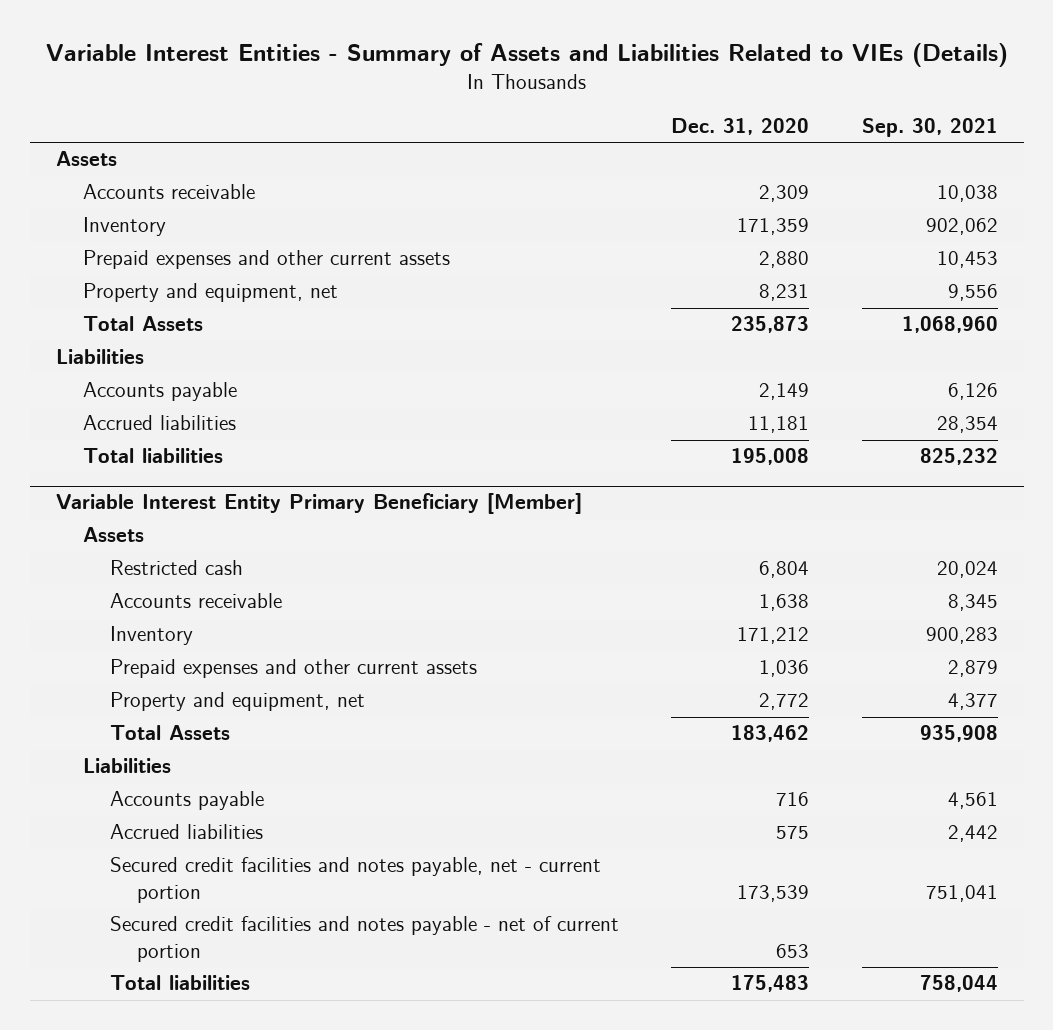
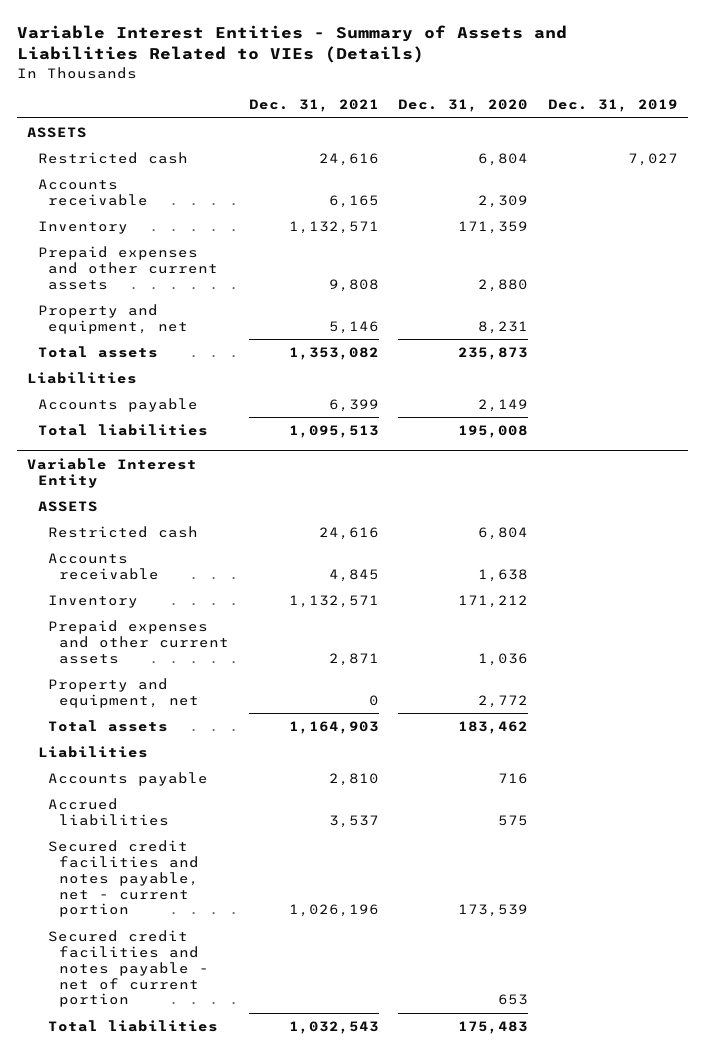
- | Dec. 31, 2020 | Sep. 30, 2021
+ | Dec. 31, 2021 | Dec. 31, 2020 | Dec. 31, 2019
- Assets
+ ASSETS
+ Restricted cash | 24,616 | 6,804 | 7,027
- Total Assets | 235,873 | 1,068,960
+ Total assets | 1,353,082 | 235,873 |
- Accrued liabilities | 11,181 | 28,354
- Variable Interest Entity Primary Beneficiary [Member]
- Assets
+ Variable Interest Entity
+ ASSETS
- Total Assets | 183,462 | 935,908
+ Total assets | 1,164,903 | 183,462 |

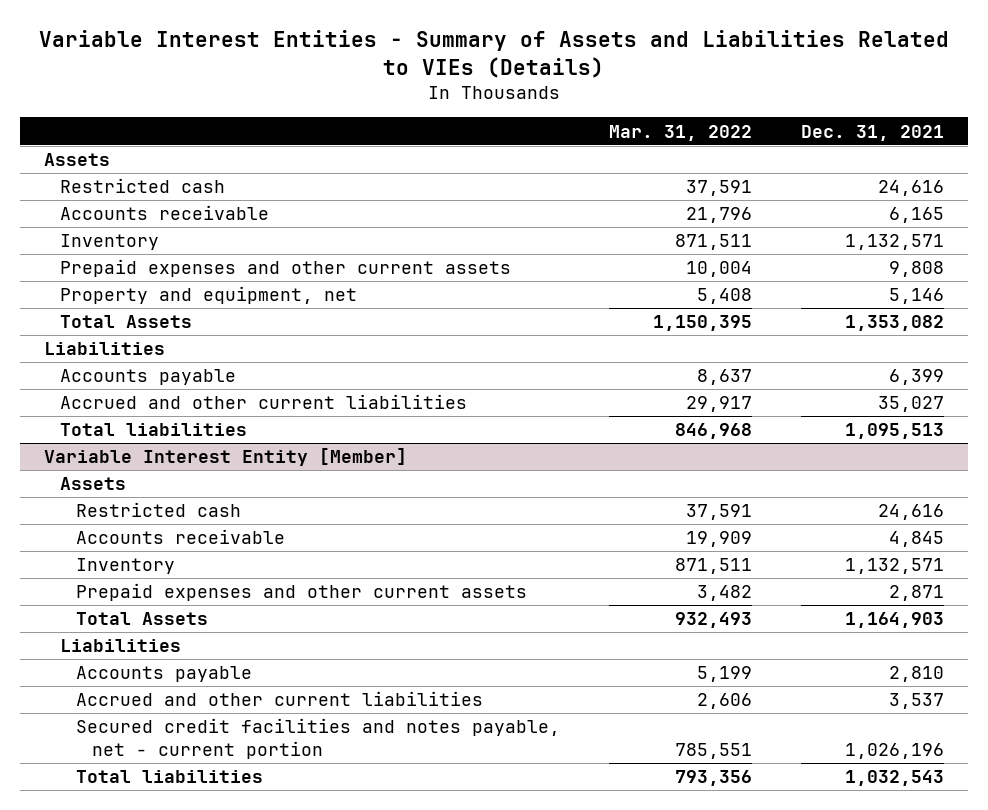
- | Dec. 31, 2021 | Dec. 31, 2020 | Dec. 31, 2019
+ | Mar. 31, 2022 | Dec. 31, 2021
- ASSETS
+ Assets
- Total assets | 1,353,082 | 235,873 |
+ Total Assets | 1,150,395 | 1,353,082
+ Accrued and other current liabilities | 29,917 | 35,027
- Variable Interest Entity
- ASSETS
+ Variable Interest Entity [Member]
+ Assets
- Property and equipment, net | 0 | 2,772 |
- Total assets | 1,164,903 | 183,462 |
+ Total Assets | 932,493 | 1,164,903
- Accrued liabilities | 3,537 | 575 |
+ Accrued and other current liabilities | 2,606 | 3,537
- Secured credit facilities and notes payable - net of current portion | | 653 |

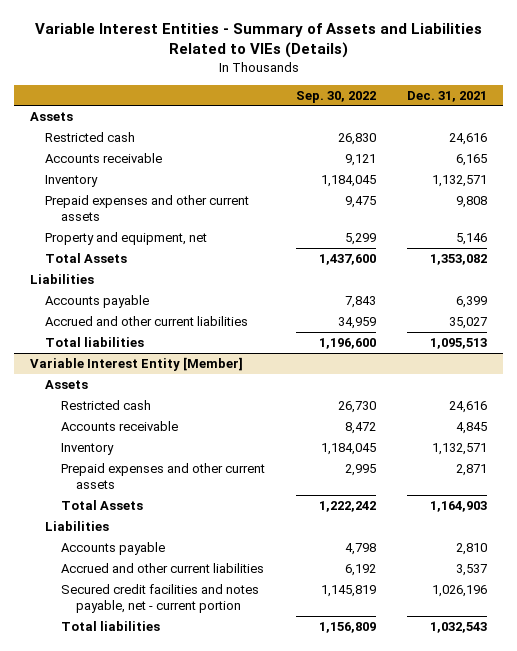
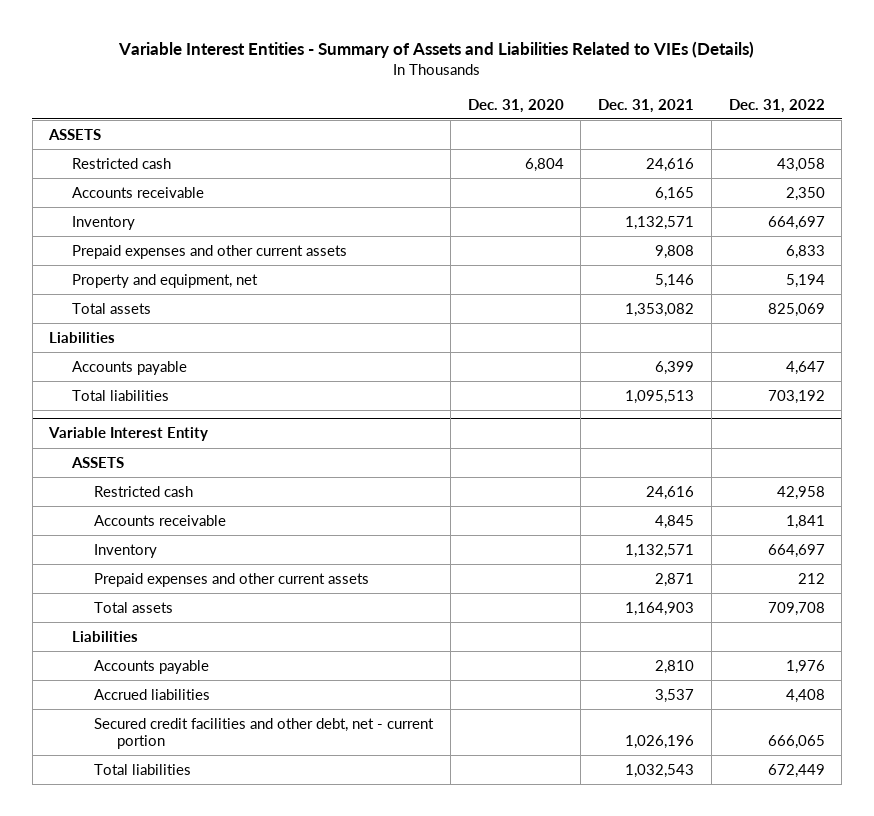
- | Sep. 30, 2022 | Dec. 31, 2021
+ | Dec. 31, 2020 | Dec. 31, 2021 | Dec. 31, 2022
- Assets
+ ASSETS
- Total Assets | 1,437,600 | 1,353,082
+ Total assets | | 1,353,082 | 825,069
- Accrued and other current liabilities | 34,959 | 35,027
- Variable Interest Entity [Member]
- Assets
+ Variable Interest Entity
+ ASSETS
- Total Assets | 1,222,242 | 1,164,903
+ Total assets | | 1,164,903 | 709,708
- Accrued and other current liabilities | 6,192 | 3,537
- Secured credit facilities and notes payable, net - current portion | 1,145,819 | 1,026,196
+ Accrued liabilities | | 3,537 | 4,408
+ Secured credit facilities and other debt, net - current portion | | 1,026,196 | 666,065

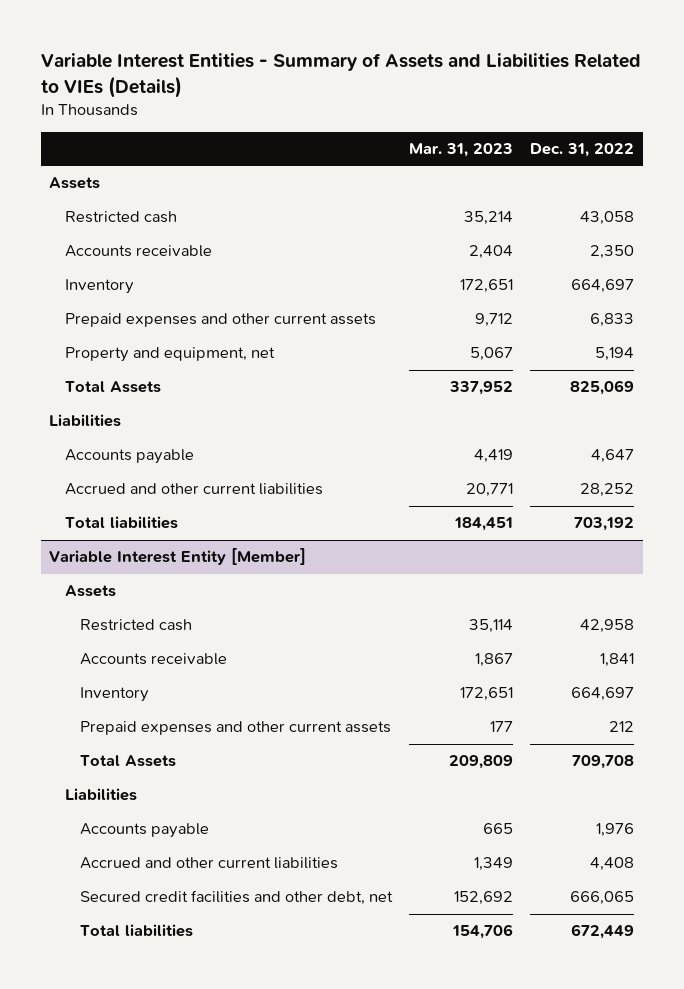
- | Dec. 31, 2020 | Dec. 31, 2021 | Dec. 31, 2022
+ | Mar. 31, 2023 | Dec. 31, 2022
- ASSETS
+ Assets
- Total assets | | 1,353,082 | 825,069
+ Total Assets | 337,952 | 825,069
+ Accrued and other current liabilities | 20,771 | 28,252
- Variable Interest Entity
- ASSETS
+ Variable Interest Entity [Member]
+ Assets
- Total assets | | 1,164,903 | 709,708
+ Total Assets | 209,809 | 709,708
- Accrued liabilities | | 3,537 | 4,408
- Secured credit facilities and other debt, net - current portion | | 1,026,196 | 666,065
+ Accrued and other current liabilities | 1,349 | 4,408
+ Secured credit facilities and other debt, net | 152,692 | 666,065

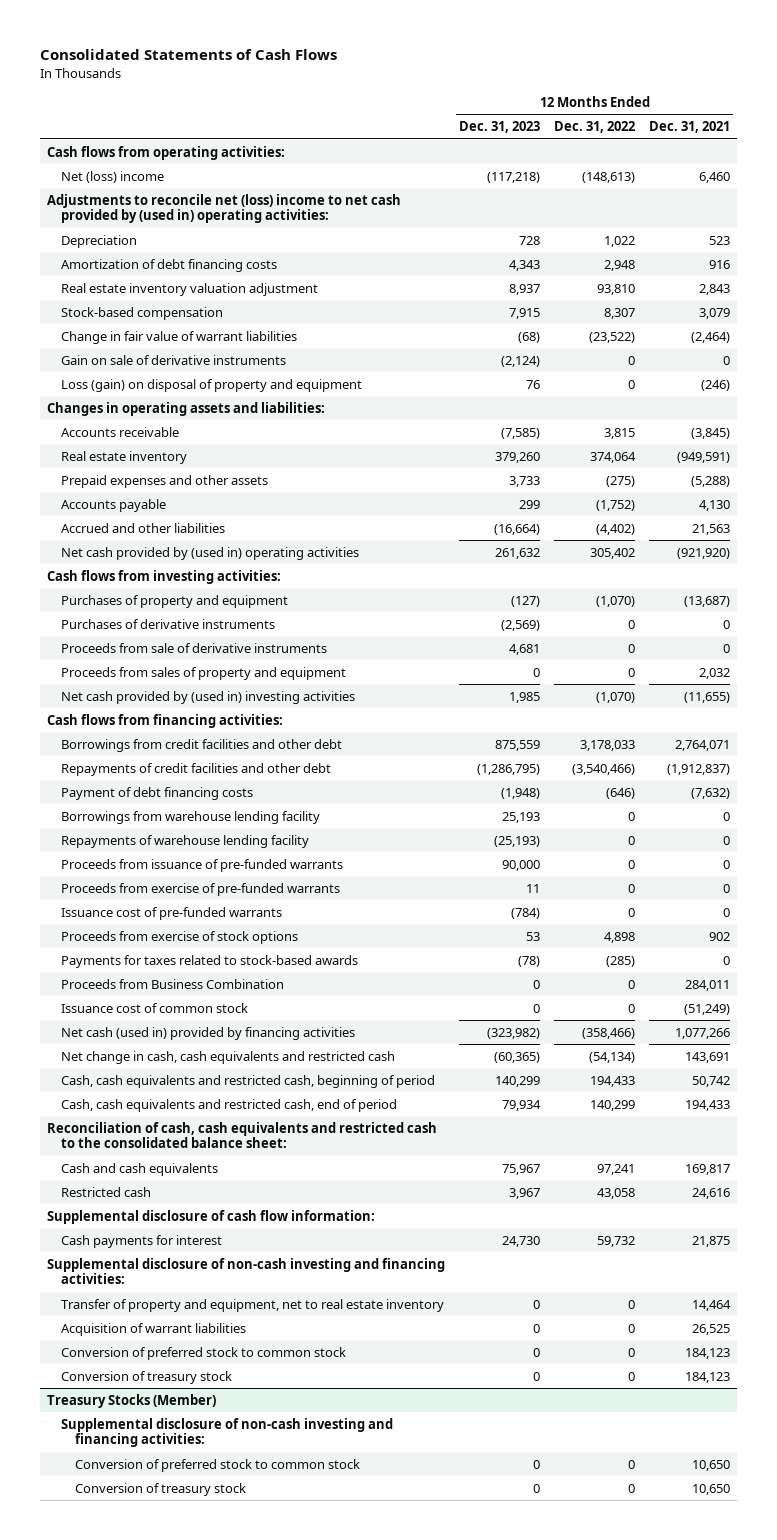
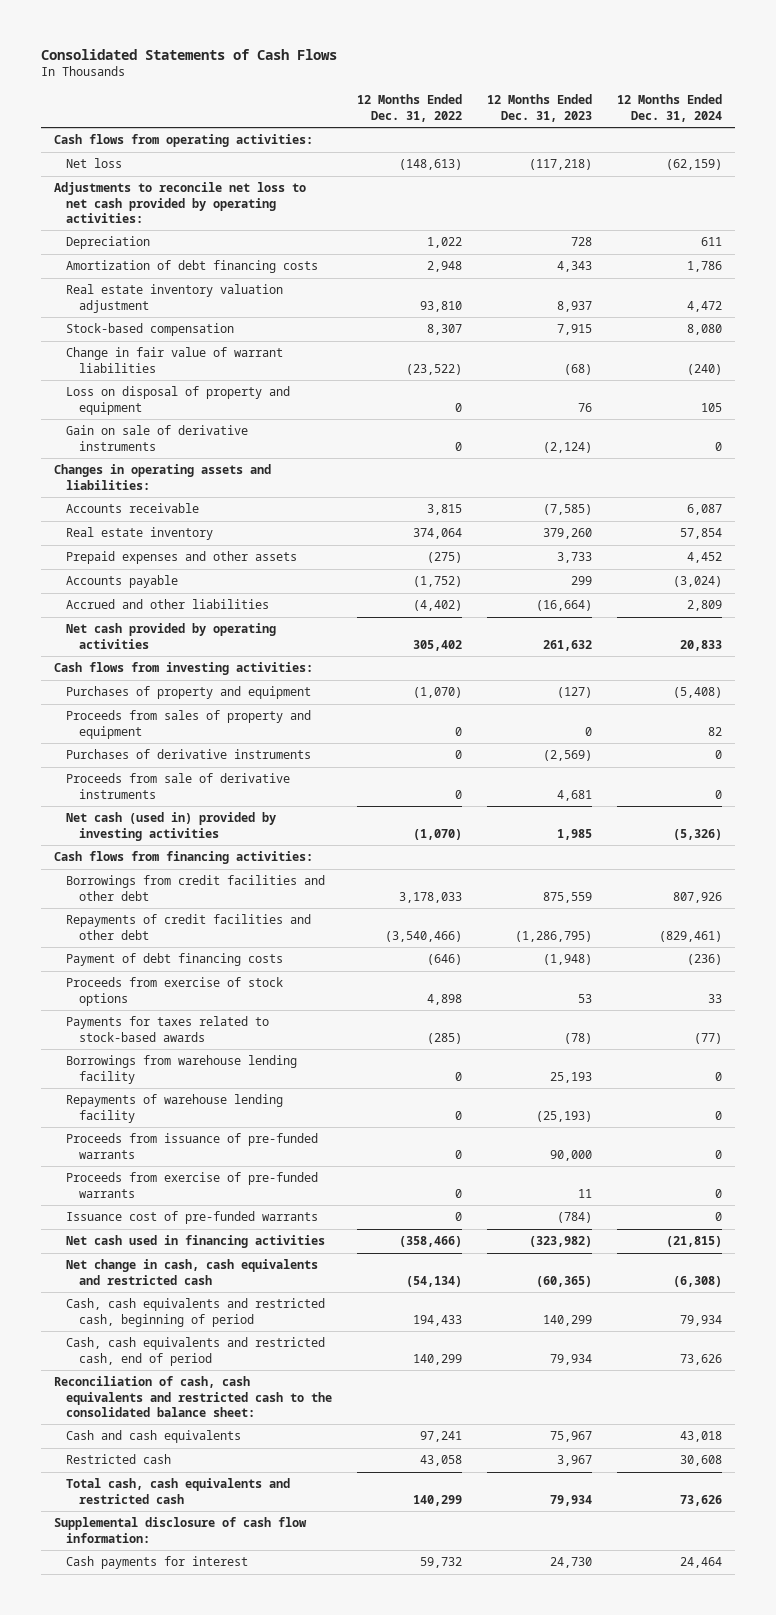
- | 12 Months Ended Dec. 31, 2023 | 12 Months Ended Dec. 31, 2022 | 12 Months Ended Dec. 31, 2021
+ | 12 Months Ended Dec. 31, 2022 | 12 Months Ended Dec. 31, 2023 | 12 Months Ended Dec. 31, 2024
- Net (loss) income | (117,218) | (148,613) | 6,460
- Adjustments to reconcile net (loss) income to net cash provided by (used in) operating activities:
+ Net loss | (148,613) | (117,218) | (62,159)
+ Adjustments to reconcile net loss to net cash provided by operating activities:
+ Loss on disposal of property and equipment | 0 | 76 | 105
- Loss (gain) on disposal of property and equipment | 76 | 0 | (246)
- Net cash provided by (used in) operating activities | 261,632 | 305,402 | (921,920)
+ Net cash provided by operating activities | 305,402 | 261,632 | 20,833
moved up: Proceeds from sales of property and equipment | 0 | 0 | 82
- Net cash provided by (used in) investing activities | 1,985 | (1,070) | (11,655)
+ Net cash (used in) provided by investing activities | (1,070) | 1,985 | (5,326)
moved up: Proceeds from exercise of stock options | 4,898 | 53 | 33
moved up: Payments for taxes related to stock-based awards | (285) | (78) | (77)
- Proceeds from Business Combination | 0 | 0 | 284,011
- Issuance cost of common stock | 0 | 0 | (51,249)
- Net cash (used in) provided by financing activities | (323,982) | (358,466) | 1,077,266
+ Net cash used in financing activities | (358,466) | (323,982) | (21,815)
+ Total cash, cash equivalents and restricted cash | 140,299 | 79,934 | 73,626
- Supplemental disclosure of non-cash investing and financing activities:
- Transfer of property and equipment, net to real estate inventory | 0 | 0 | 14,464
- Acquisition of warrant liabilities | 0 | 0 | 26,525
- Conversion of preferred stock to common stock | 0 | 0 | 184,123
- Conversion of treasury stock | 0 | 0 | 184,123
- Treasury Stocks (Member)
- Supplemental disclosure of non-cash investing and financing activities:
- Conversion of preferred stock to common stock | 0 | 0 | 10,650
- Conversion of treasury stock | 0 | 0 | 10,650

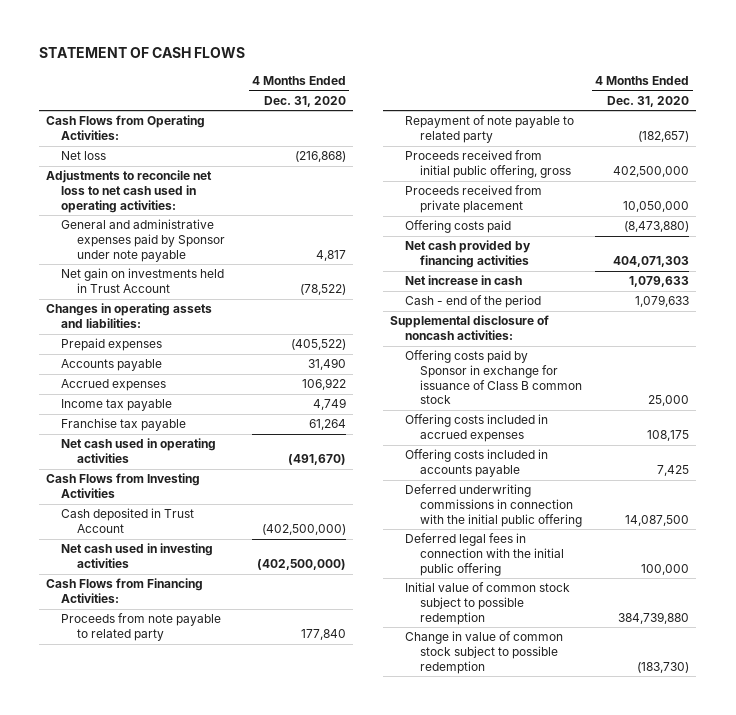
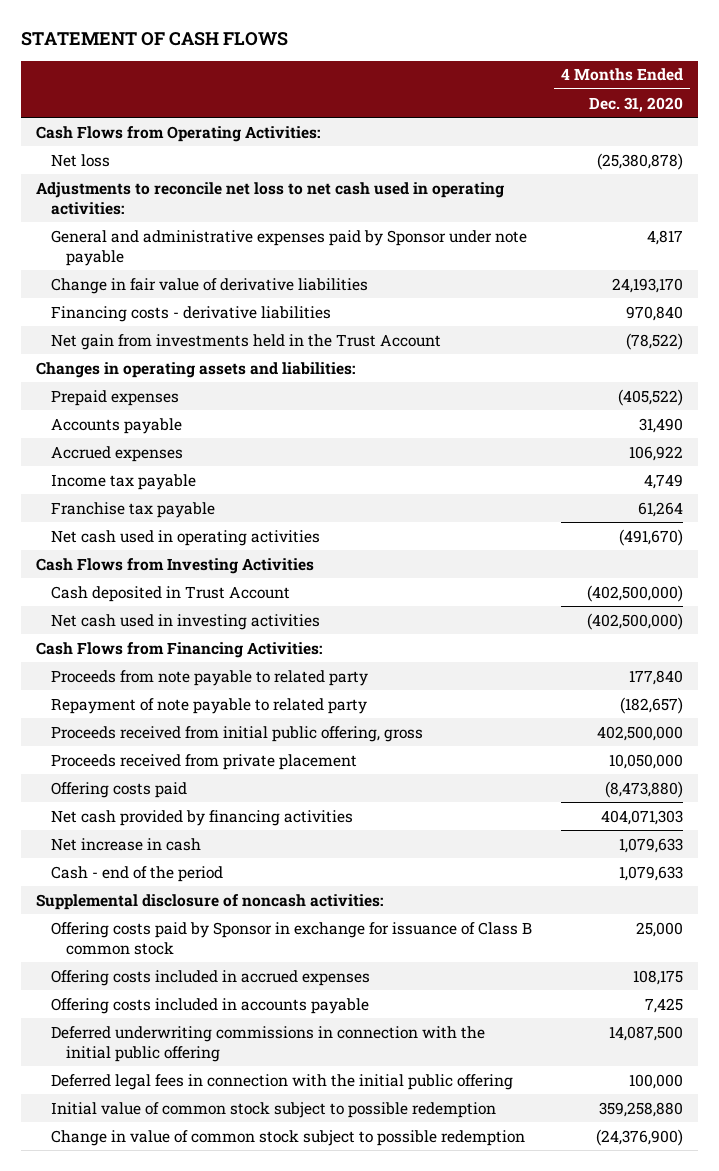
- Net loss | (216,868)
+ Net loss | (25,380,878)
- Net gain on investments held in Trust Account | (78,522)
+ Change in fair value of derivative liabilities | 24,193,170
+ Financing costs - derivative liabilities | 970,840
+ Net gain from investments held in the Trust Account | (78,522)
- Initial value of common stock subject to possible redemption | 384,739,880
- Change in value of common stock subject to possible redemption | (183,730)
+ Initial value of common stock subject to possible redemption | 359,258,880
+ Change in value of common stock subject to possible redemption | (24,376,900)

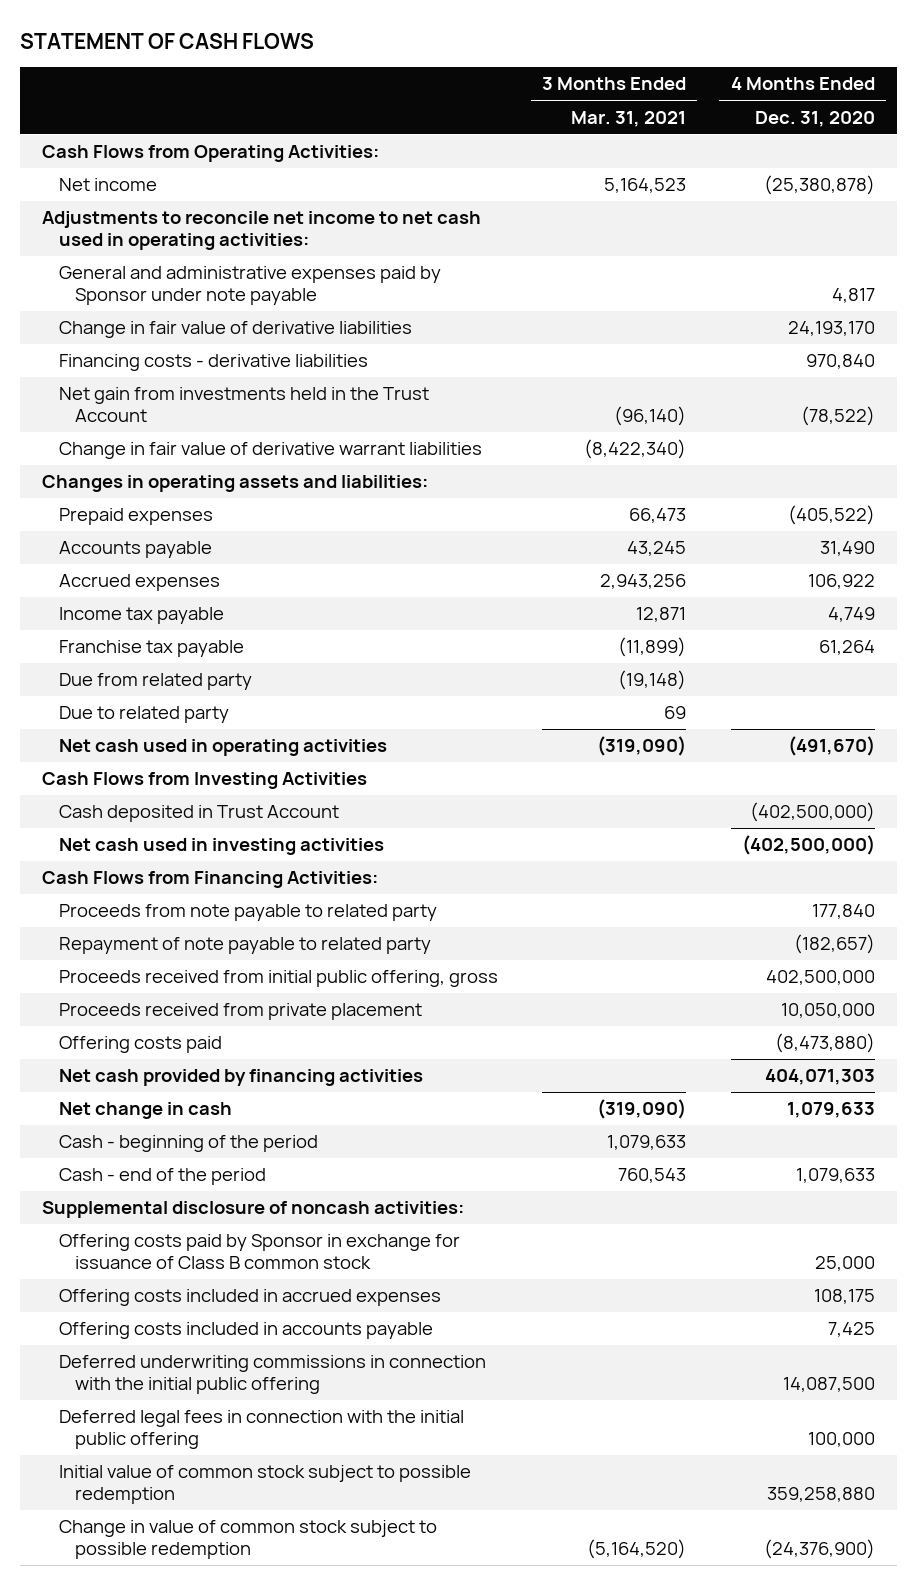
- | 4 Months Ended Dec. 31, 2020
+ | 3 Months Ended Mar. 31, 2021 | 4 Months Ended Dec. 31, 2020
- Net loss | (25,380,878)
- Adjustments to reconcile net loss to net cash used in operating activities:
+ Net income | 5,164,523 | (25,380,878)
+ Adjustments to reconcile net income to net cash used in operating activities:
+ Change in fair value of derivative warrant liabilities | (8,422,340) |
+ Due from related party | (19,148) |
+ Due to related party | 69 |
- Net increase in cash | 1,079,633
+ Net change in cash | (319,090) | 1,079,633
+ Cash - beginning of the period | 1,079,633 |

